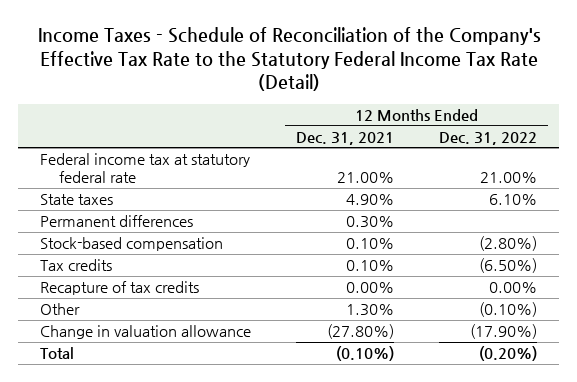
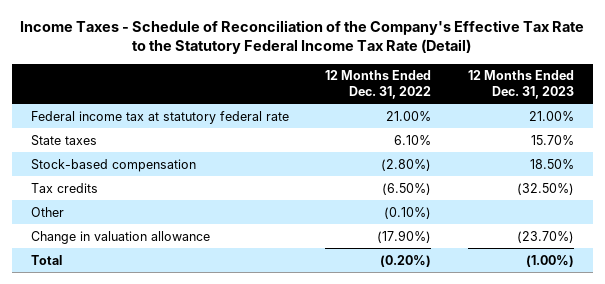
- | 12 Months Ended Dec. 31, 2021 | 12 Months Ended Dec. 31, 2022
+ | 12 Months Ended Dec. 31, 2022 | 12 Months Ended Dec. 31, 2023
- Permanent differences | 0.30% |
- Recapture of tax credits | 0.00% | 0.00%

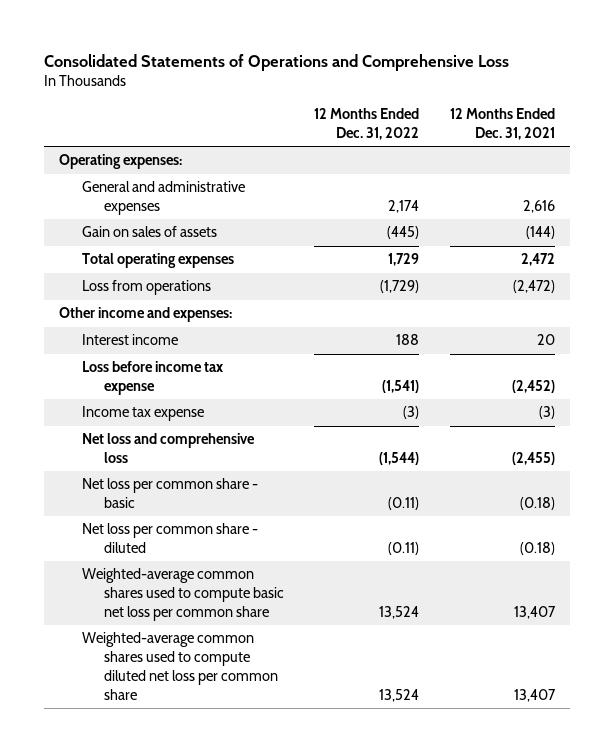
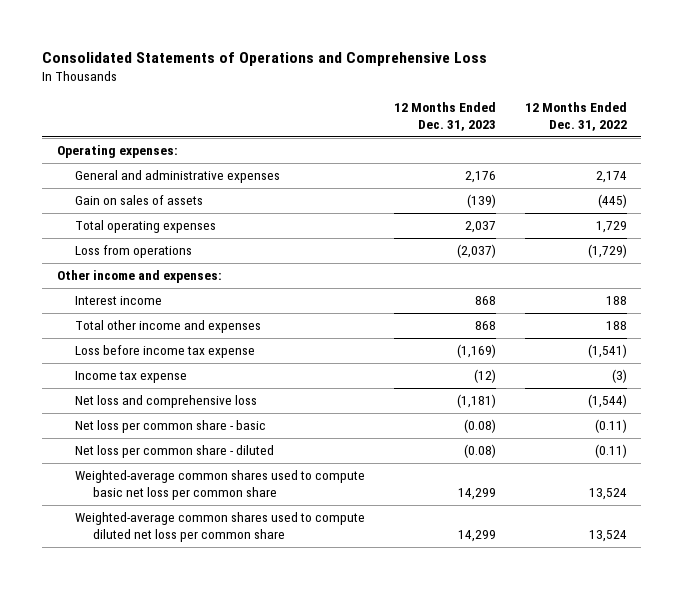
- | 12 Months Ended Dec. 31, 2022 | 12 Months Ended Dec. 31, 2021
+ | 12 Months Ended Dec. 31, 2023 | 12 Months Ended Dec. 31, 2022
+ Total other income and expenses | 868 | 188

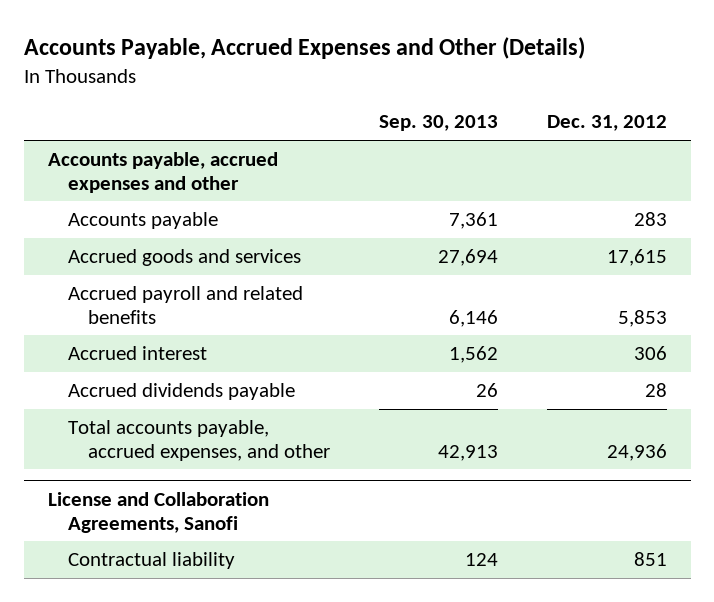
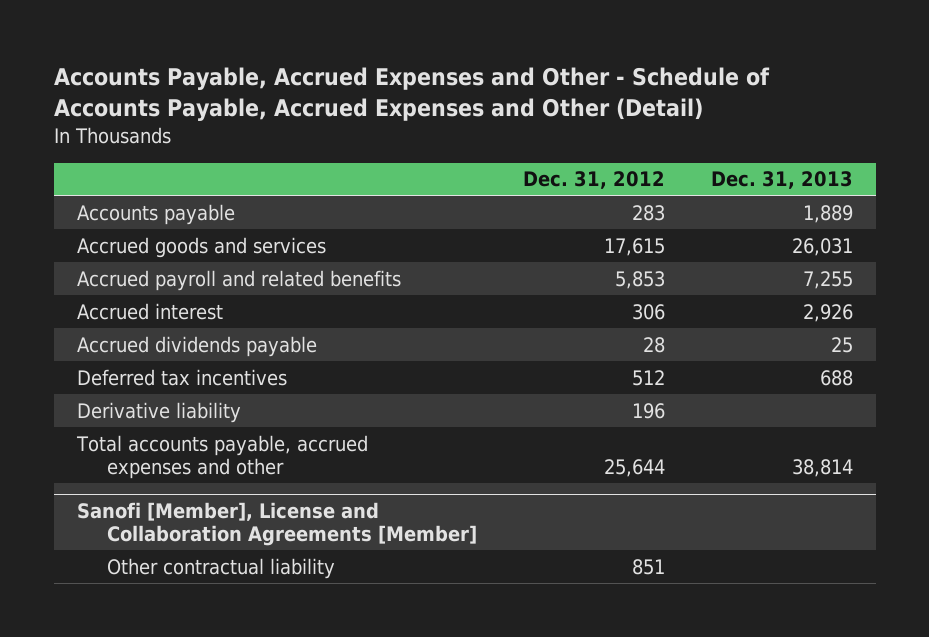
- Accounts Payable, Accrued Expenses and Other (Details)
+ Accounts Payable, Accrued Expenses and Other - Schedule of Accounts Payable, Accrued Expenses and Other (Detail)
- | Sep. 30, 2013 | Dec. 31, 2012
+ | Dec. 31, 2012 | Dec. 31, 2013
- Accounts payable, accrued expenses and other
- Total accounts payable, accrued expenses, and other | 42,913 | 24,936
- License and Collaboration Agreements, Sanofi
- Contractual liability | 124 | 851
+ Deferred tax incentives | 512 | 688
+ Derivative liability | 196 |
+ Total accounts payable, accrued expenses and other | 25,644 | 38,814
+ Sanofi [Member], License and Collaboration Agreements [Member]
+ Other contractual liability | 851 |

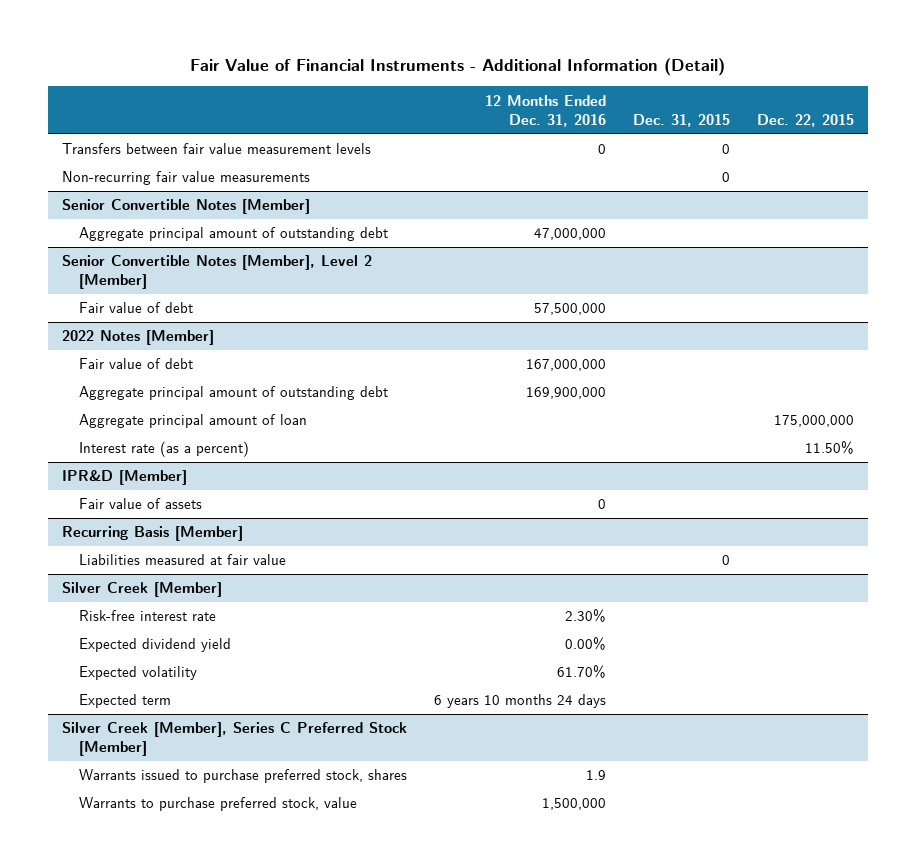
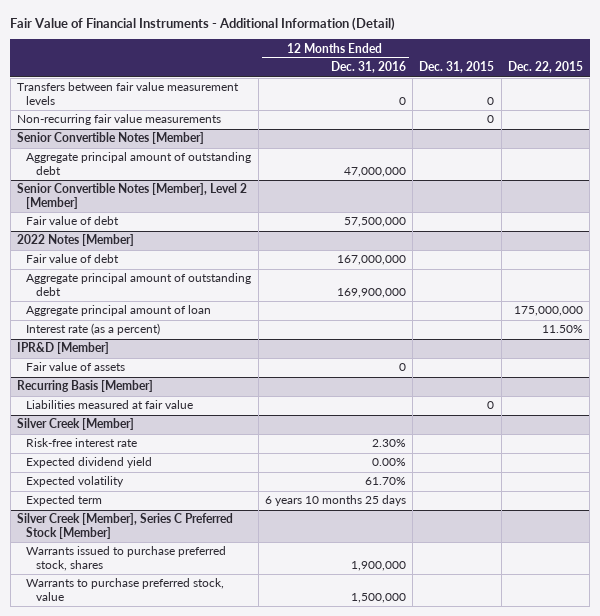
@ Silver Creek [Member]
- Expected term | 6 years 10 months 24 days | |
+ Expected term | 6 years 10 months 25 days | |
@ Silver Creek [Member], Series C Preferred Stock [Member]
- Warrants issued to purchase preferred stock, shares | 1.9 | |
+ Warrants issued to purchase preferred stock, shares | 1,900,000 | |

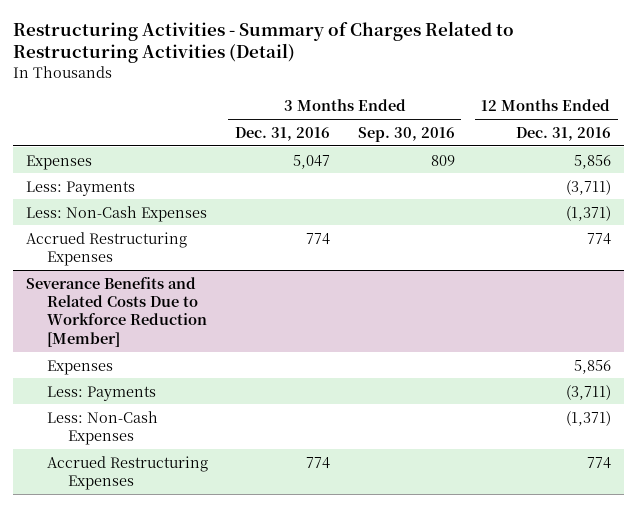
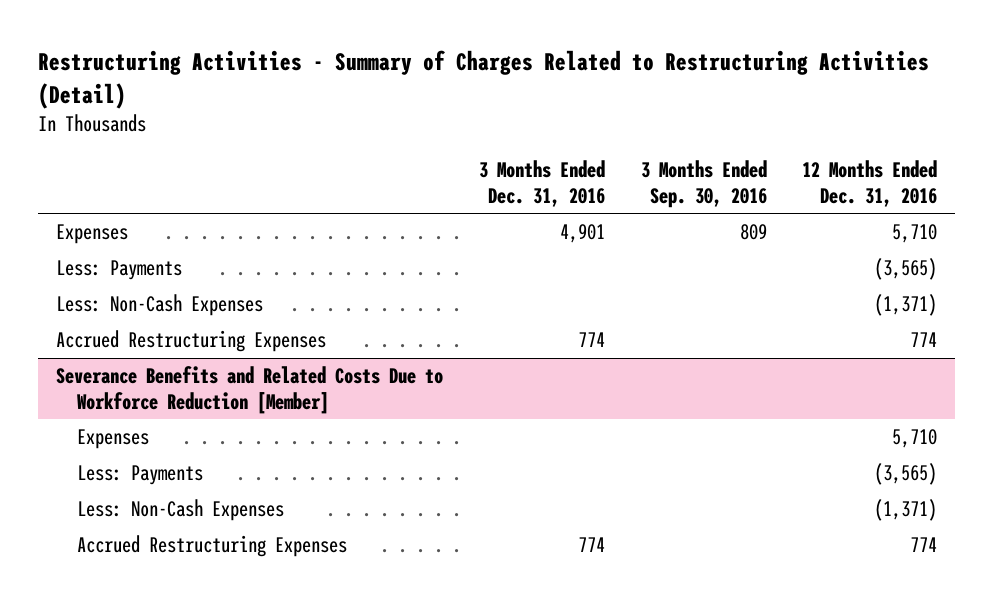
- Expenses | 5,047 | 809 | 5,856
- Less: Payments | | | (3,711)
+ Expenses | 4,901 | 809 | 5,710
+ Less: Payments | | | (3,565)
@ Severance Benefits and Related Costs Due to Workforce Reduction [Member]
- Expenses | | | 5,856
- Less: Payments | | | (3,711)
+ Expenses | | | 5,710
+ Less: Payments | | | (3,565)

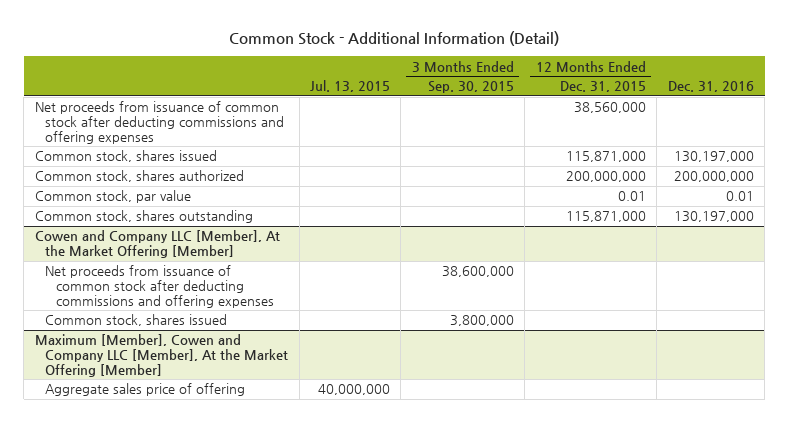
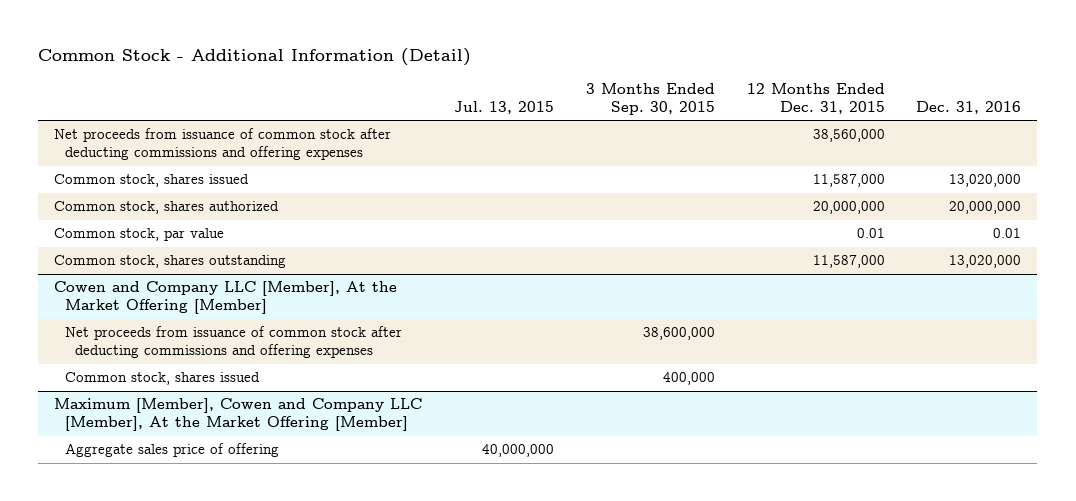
- Common stock, shares issued | | | 115,871,000 | 130,197,000
- Common stock, shares authorized | | | 200,000,000 | 200,000,000
+ Common stock, shares issued | | | 11,587,000 | 13,020,000
+ Common stock, shares authorized | | | 20,000,000 | 20,000,000
- Common stock, shares outstanding | | | 115,871,000 | 130,197,000
+ Common stock, shares outstanding | | | 11,587,000 | 13,020,000
@ Cowen and Company LLC [Member], At the Market Offering [Member]
- Common stock, shares issued | | 3,800,000 | |
+ Common stock, shares issued | | 400,000 | |

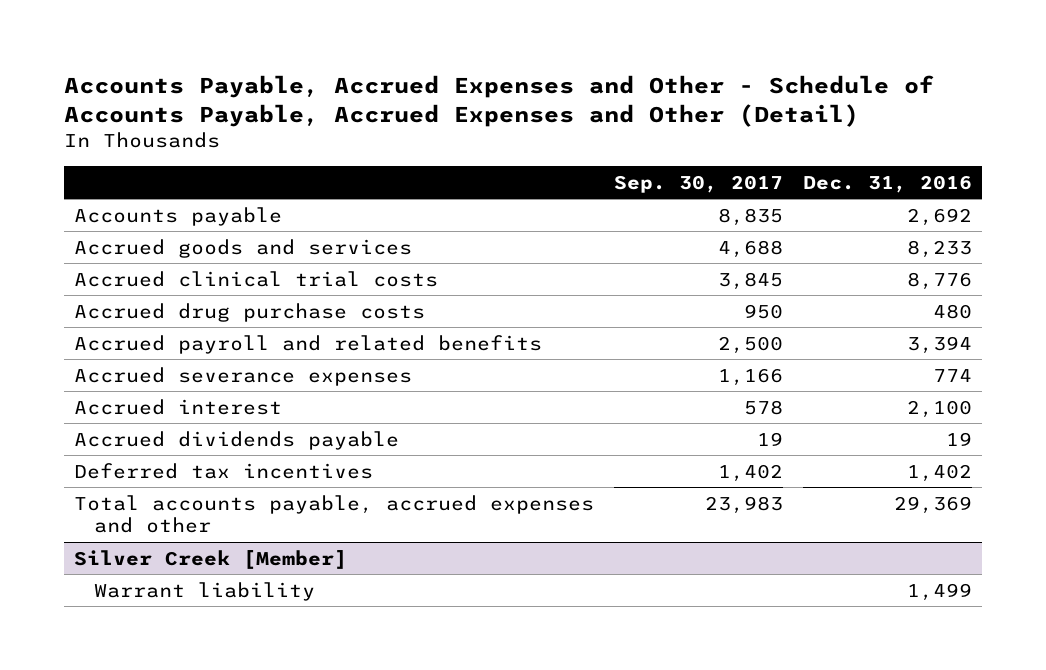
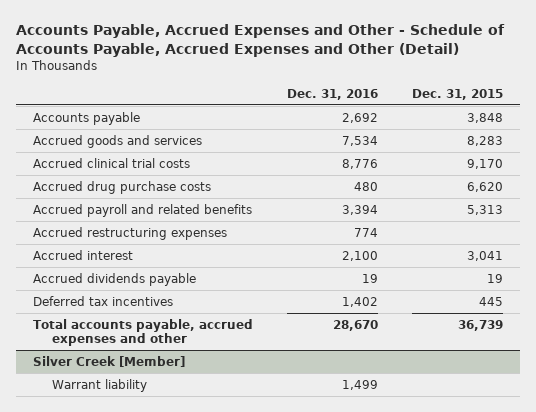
- | Sep. 30, 2017 | Dec. 31, 2016
+ | Dec. 31, 2016 | Dec. 31, 2015
- Accrued goods and services | 4,688 | 8,233
+ Accrued goods and services | 7,534 | 8,283
- Accrued severance expenses | 1,166 | 774
+ Accrued restructuring expenses | 774 |
- Total accounts payable, accrued expenses and other | 23,983 | 29,369
+ Total accounts payable, accrued expenses and other | 28,670 | 36,739

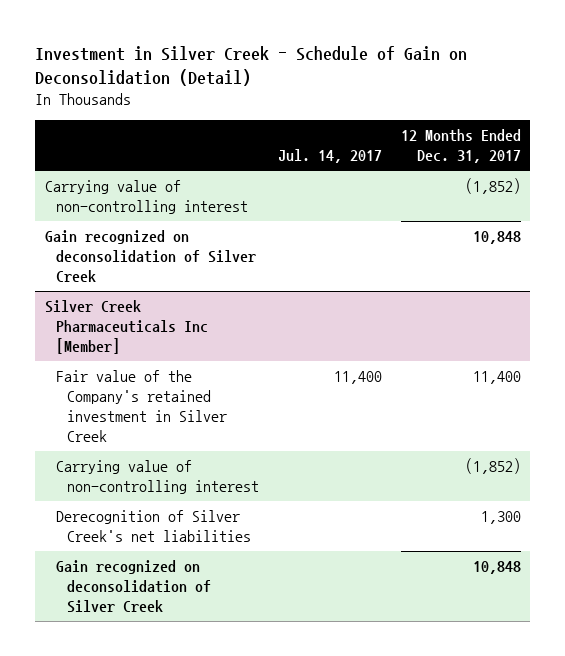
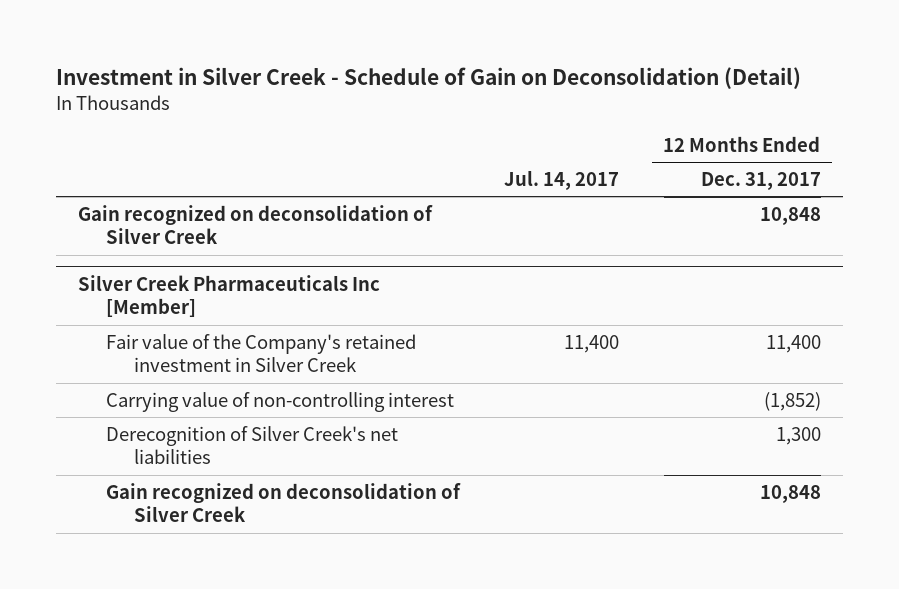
- Carrying value of non-controlling interest | | (1,852)

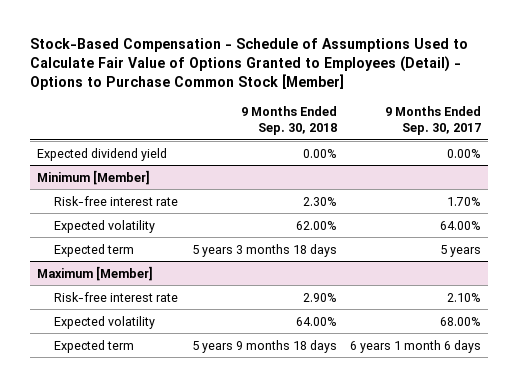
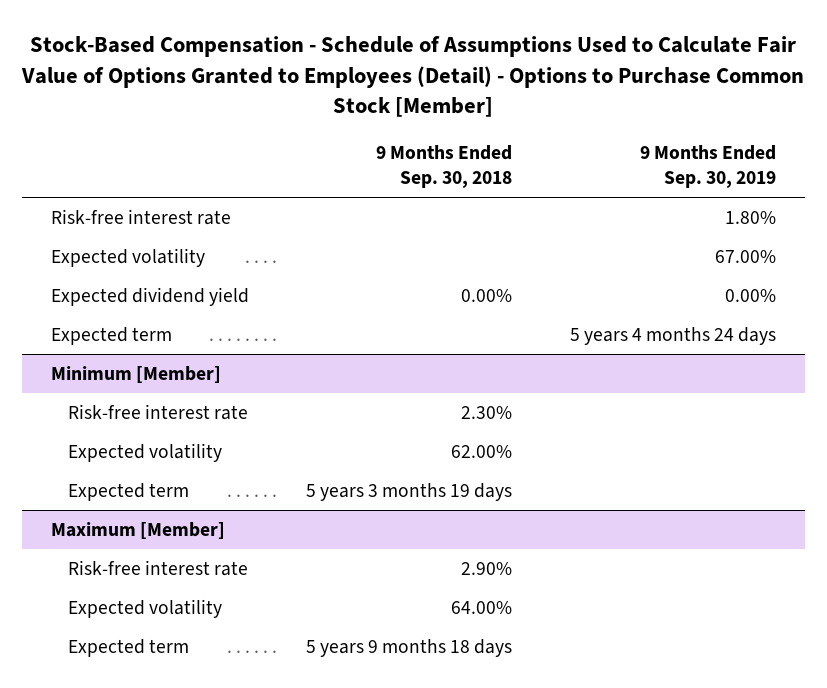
- | 9 Months Ended Sep. 30, 2018 | 9 Months Ended Sep. 30, 2017
+ | 9 Months Ended Sep. 30, 2018 | 9 Months Ended Sep. 30, 2019
+ Risk-free interest rate | | 1.80%
+ Expected volatility | | 67.00%
+ Expected term | | 5 years 4 months 24 days
@ Minimum [Member]
- Expected term | 5 years 3 months 18 days | 5 years
+ Expected term | 5 years 3 months 19 days |

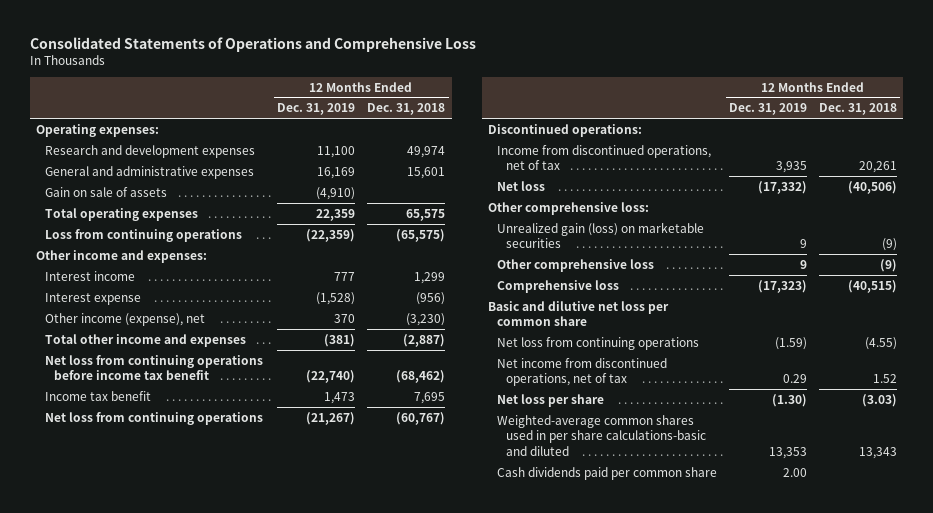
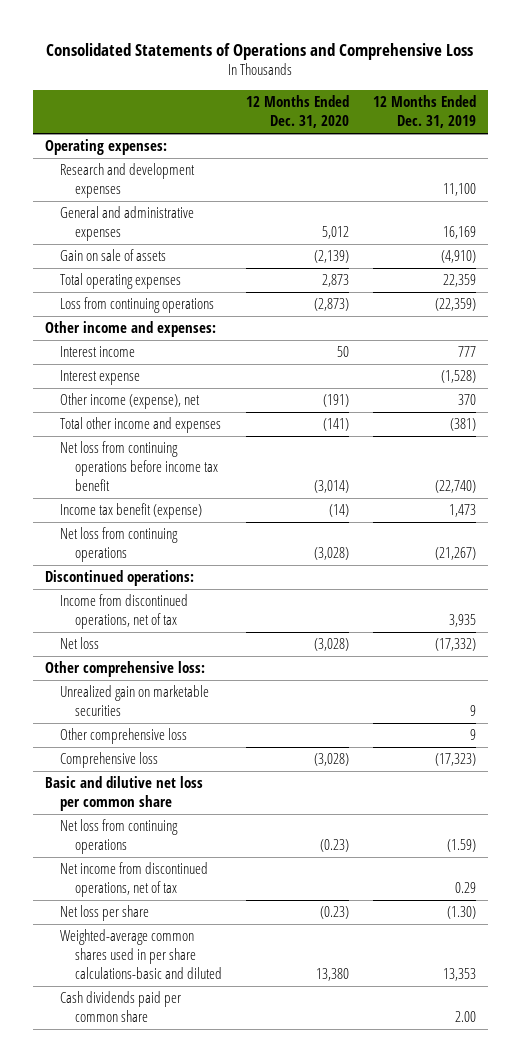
- | 12 Months Ended Dec. 31, 2019 | 12 Months Ended Dec. 31, 2018
+ | 12 Months Ended Dec. 31, 2020 | 12 Months Ended Dec. 31, 2019
- Income tax benefit | 1,473 | 7,695
+ Income tax benefit (expense) | (14) | 1,473
- Unrealized gain (loss) on marketable securities | 9 | (9)
+ Unrealized gain on marketable securities | | 9

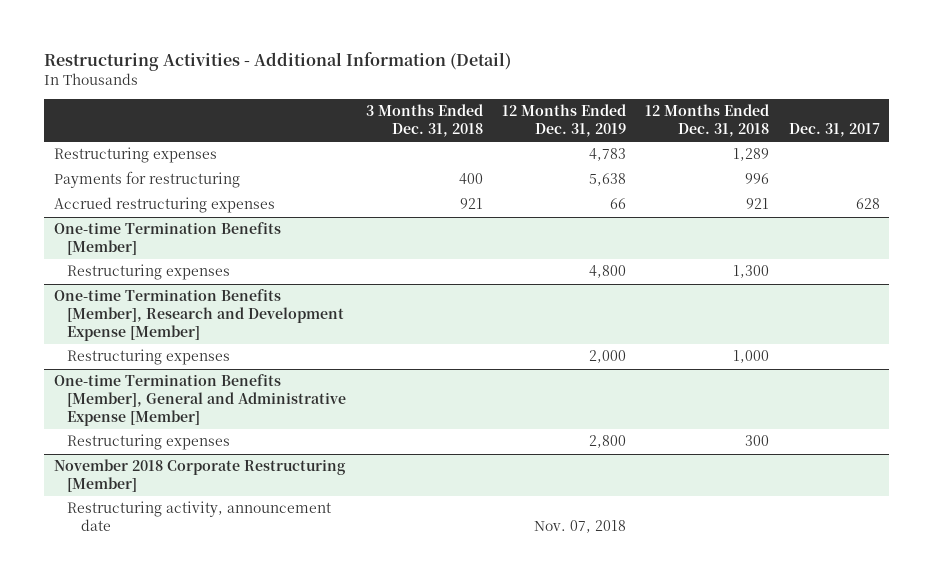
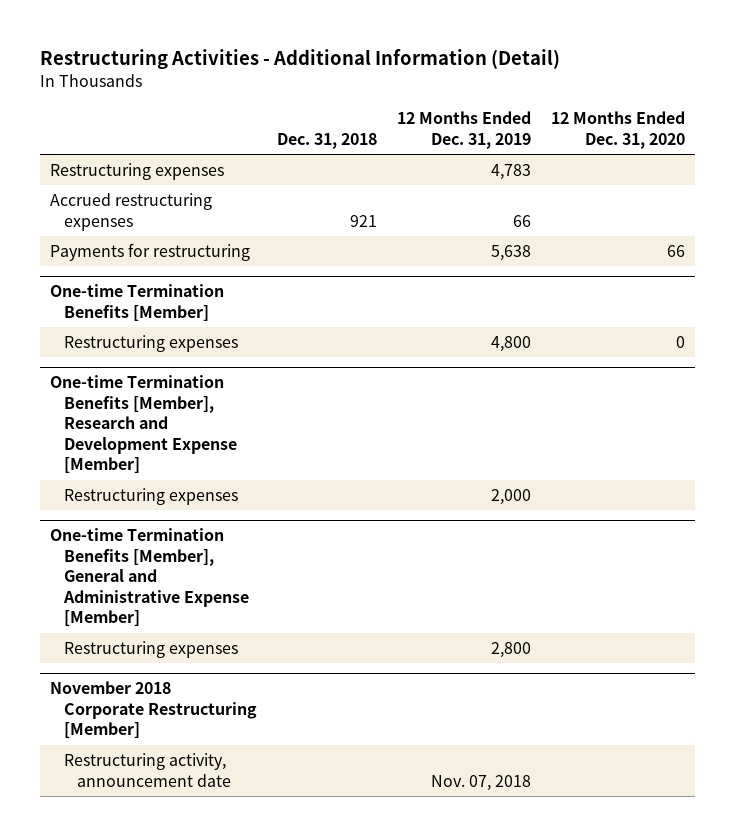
- | 3 Months Ended Dec. 31, 2018 | 12 Months Ended Dec. 31, 2019 | 12 Months Ended Dec. 31, 2018 | Dec. 31, 2017
+ | Dec. 31, 2018 | 12 Months Ended Dec. 31, 2019 | 12 Months Ended Dec. 31, 2020
moved down: Payments for restructuring | | 5,638 | 66

